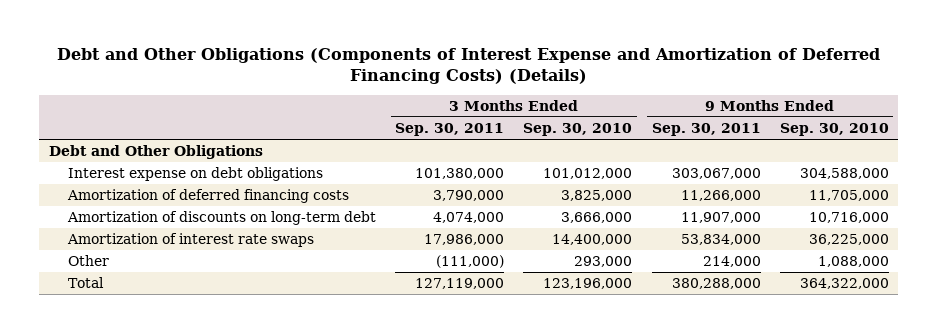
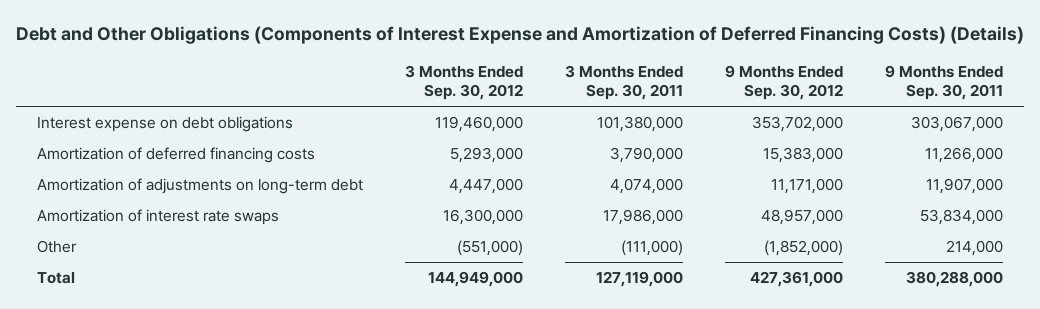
- | 3 Months Ended Sep. 30, 2011 | 3 Months Ended Sep. 30, 2010 | 9 Months Ended Sep. 30, 2011 | 9 Months Ended Sep. 30, 2010
+ | 3 Months Ended Sep. 30, 2012 | 3 Months Ended Sep. 30, 2011 | 9 Months Ended Sep. 30, 2012 | 9 Months Ended Sep. 30, 2011
- Debt and Other Obligations
- Amortization of discounts on long-term debt | 4,074,000 | 3,666,000 | 11,907,000 | 10,716,000
+ Amortization of adjustments on long-term debt | 4,447,000 | 4,074,000 | 11,171,000 | 11,907,000

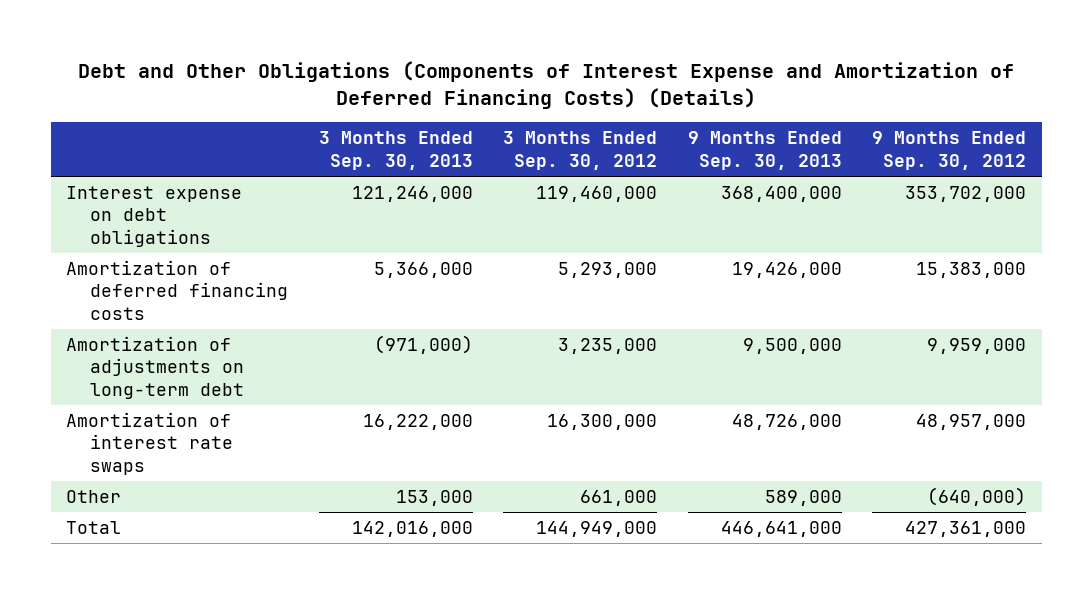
- | 3 Months Ended Sep. 30, 2012 | 3 Months Ended Sep. 30, 2011 | 9 Months Ended Sep. 30, 2012 | 9 Months Ended Sep. 30, 2011
+ | 3 Months Ended Sep. 30, 2013 | 3 Months Ended Sep. 30, 2012 | 9 Months Ended Sep. 30, 2013 | 9 Months Ended Sep. 30, 2012
- Amortization of adjustments on long-term debt | 4,447,000 | 4,074,000 | 11,171,000 | 11,907,000
+ Amortization of adjustments on long-term debt | (971,000) | 3,235,000 | 9,500,000 | 9,959,000
- Other | (551,000) | (111,000) | (1,852,000) | 214,000
+ Other | 153,000 | 661,000 | 589,000 | (640,000)

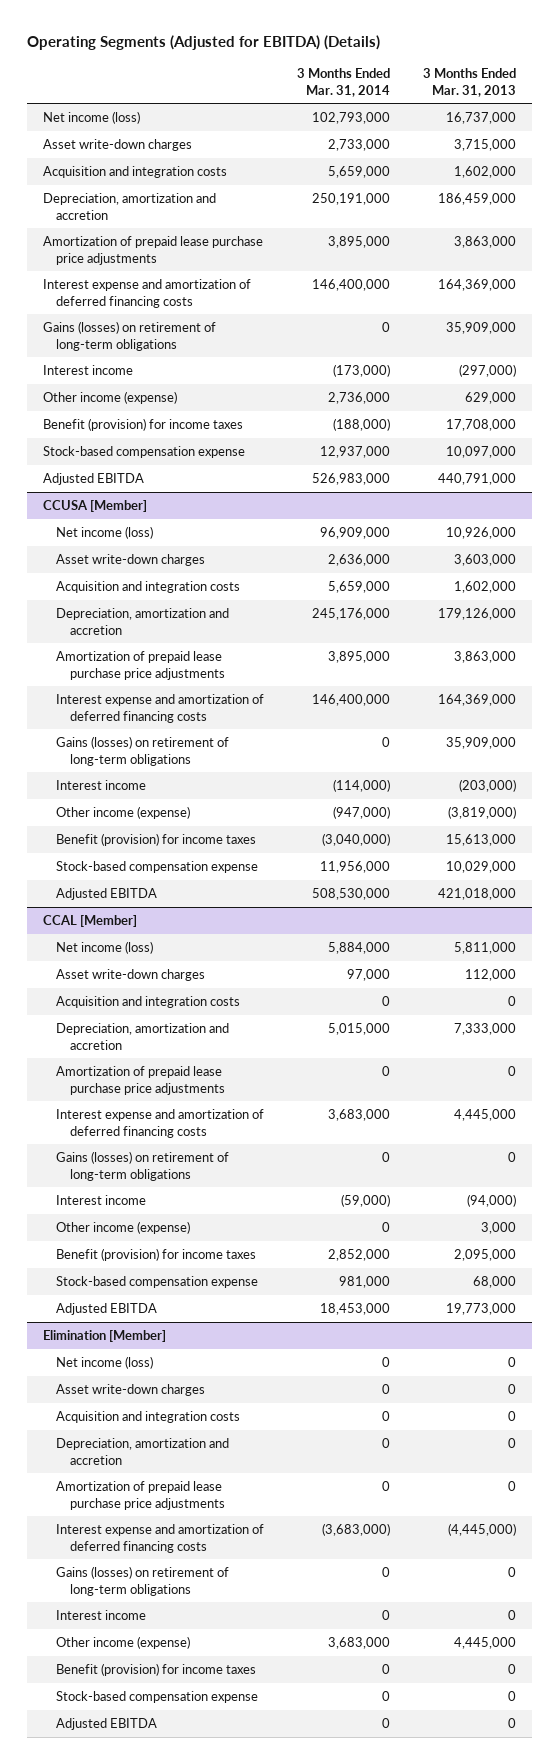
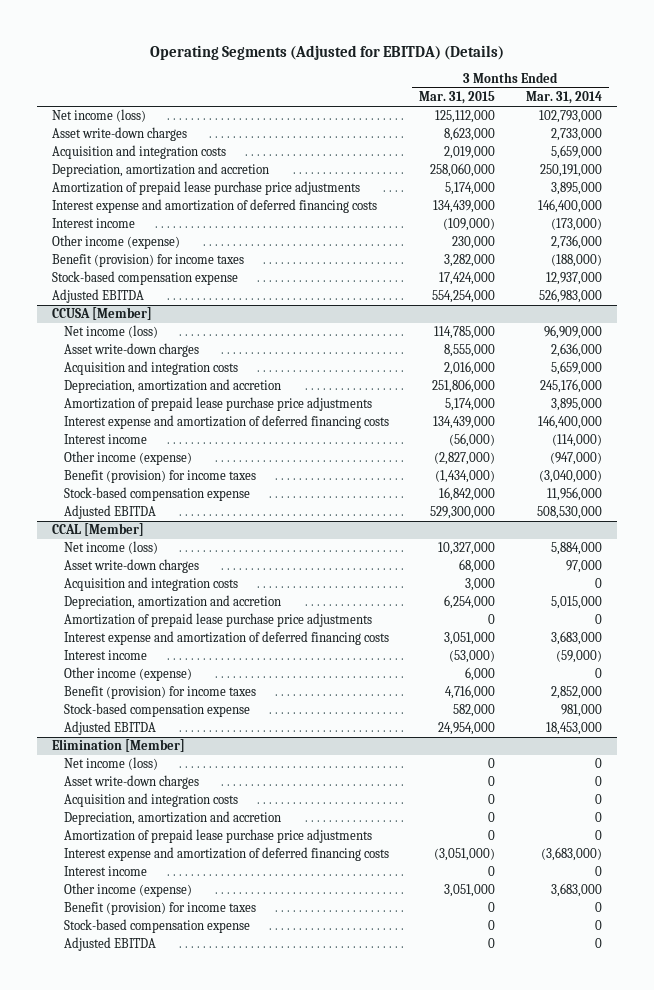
- | 3 Months Ended Mar. 31, 2014 | 3 Months Ended Mar. 31, 2013
+ | 3 Months Ended Mar. 31, 2015 | 3 Months Ended Mar. 31, 2014
- Gains (losses) on retirement of long-term obligations | 0 | 35,909,000
@ CCUSA [Member]
- Gains (losses) on retirement of long-term obligations | 0 | 35,909,000
@ CCAL [Member]
- Gains (losses) on retirement of long-term obligations | 0 | 0
@ Elimination [Member]
- Gains (losses) on retirement of long-term obligations | 0 | 0

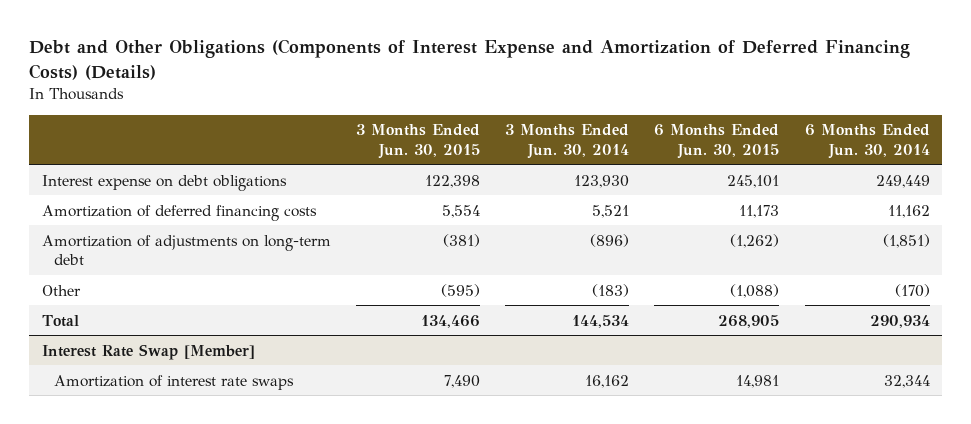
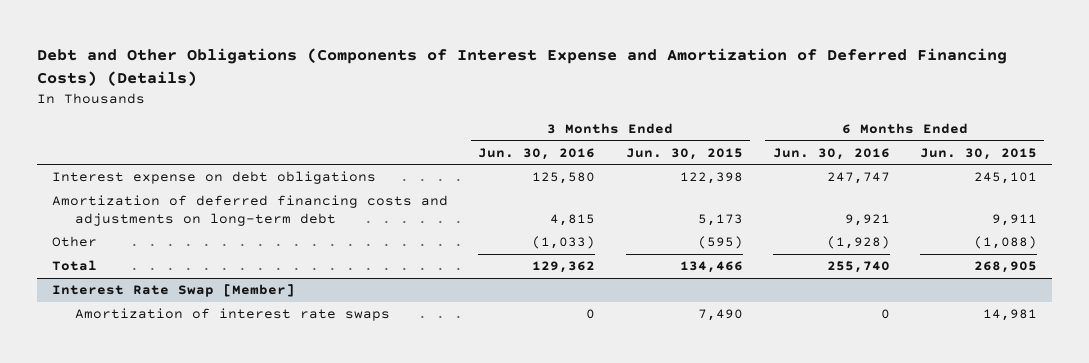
- | 3 Months Ended Jun. 30, 2015 | 3 Months Ended Jun. 30, 2014 | 6 Months Ended Jun. 30, 2015 | 6 Months Ended Jun. 30, 2014
+ | 3 Months Ended Jun. 30, 2016 | 3 Months Ended Jun. 30, 2015 | 6 Months Ended Jun. 30, 2016 | 6 Months Ended Jun. 30, 2015
- Amortization of deferred financing costs | 5,554 | 5,521 | 11,173 | 11,162
- Amortization of adjustments on long-term debt | (381) | (896) | (1,262) | (1,851)
+ Amortization of deferred financing costs and adjustments on long-term debt | 4,815 | 5,173 | 9,921 | 9,911

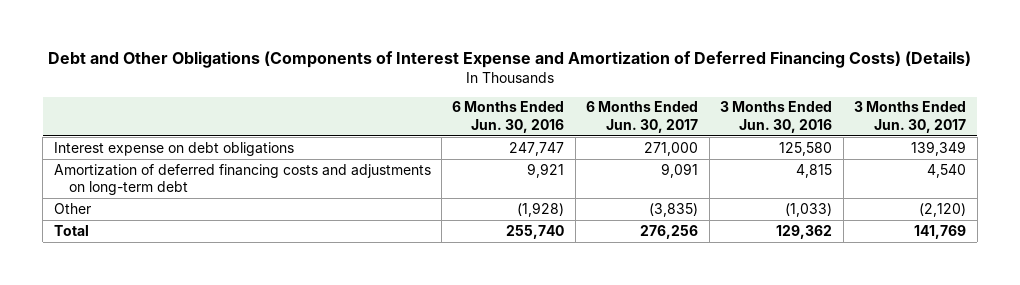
- | 3 Months Ended Jun. 30, 2016 | 3 Months Ended Jun. 30, 2015 | 6 Months Ended Jun. 30, 2016 | 6 Months Ended Jun. 30, 2015
+ | 6 Months Ended Jun. 30, 2016 | 6 Months Ended Jun. 30, 2017 | 3 Months Ended Jun. 30, 2016 | 3 Months Ended Jun. 30, 2017
- Interest Rate Swap [Member]
- Amortization of interest rate swaps | 0 | 7,490 | 0 | 14,981

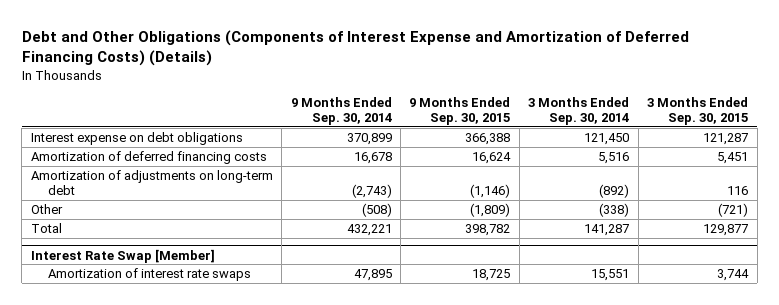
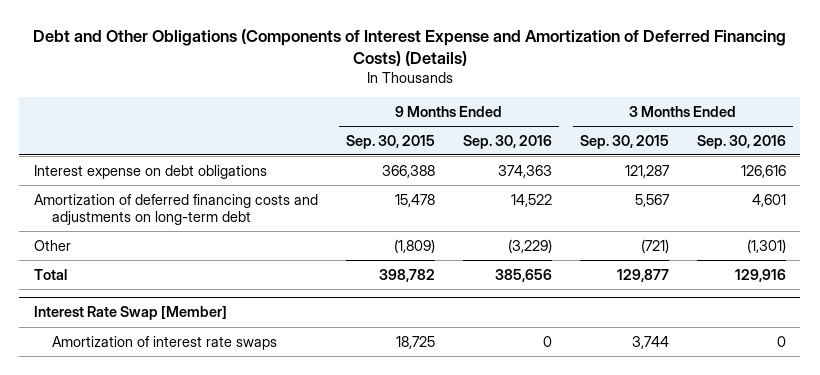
- | 9 Months Ended Sep. 30, 2014 | 9 Months Ended Sep. 30, 2015 | 3 Months Ended Sep. 30, 2014 | 3 Months Ended Sep. 30, 2015
+ | 9 Months Ended Sep. 30, 2015 | 9 Months Ended Sep. 30, 2016 | 3 Months Ended Sep. 30, 2015 | 3 Months Ended Sep. 30, 2016
- Amortization of deferred financing costs | 16,678 | 16,624 | 5,516 | 5,451
- Amortization of adjustments on long-term debt | (2,743) | (1,146) | (892) | 116
+ Amortization of deferred financing costs and adjustments on long-term debt | 15,478 | 14,522 | 5,567 | 4,601

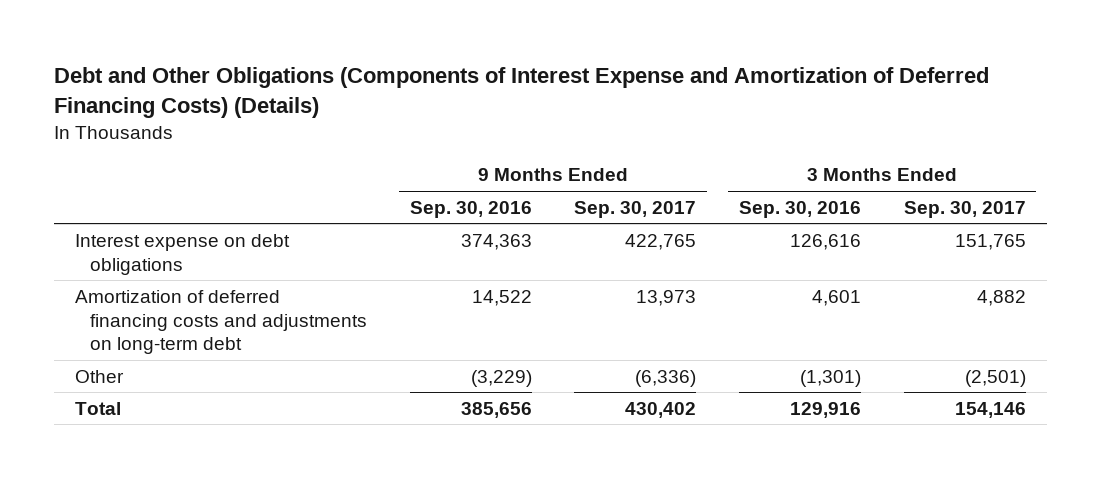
- | 9 Months Ended Sep. 30, 2015 | 9 Months Ended Sep. 30, 2016 | 3 Months Ended Sep. 30, 2015 | 3 Months Ended Sep. 30, 2016
+ | 9 Months Ended Sep. 30, 2016 | 9 Months Ended Sep. 30, 2017 | 3 Months Ended Sep. 30, 2016 | 3 Months Ended Sep. 30, 2017
- Interest Rate Swap [Member]
- Amortization of interest rate swaps | 18,725 | 0 | 3,744 | 0

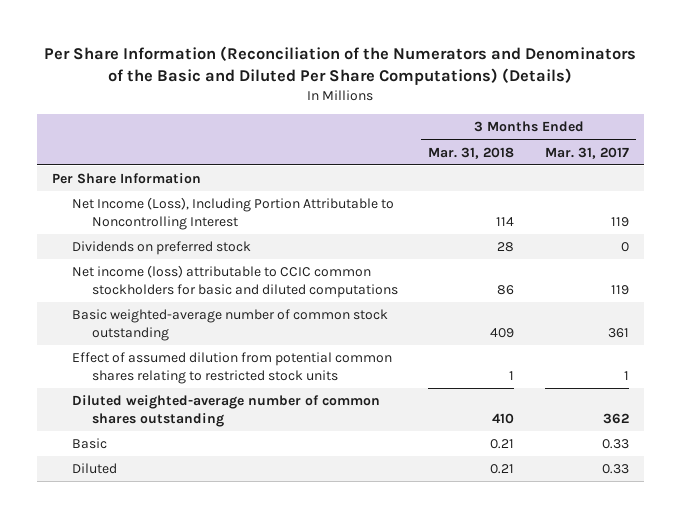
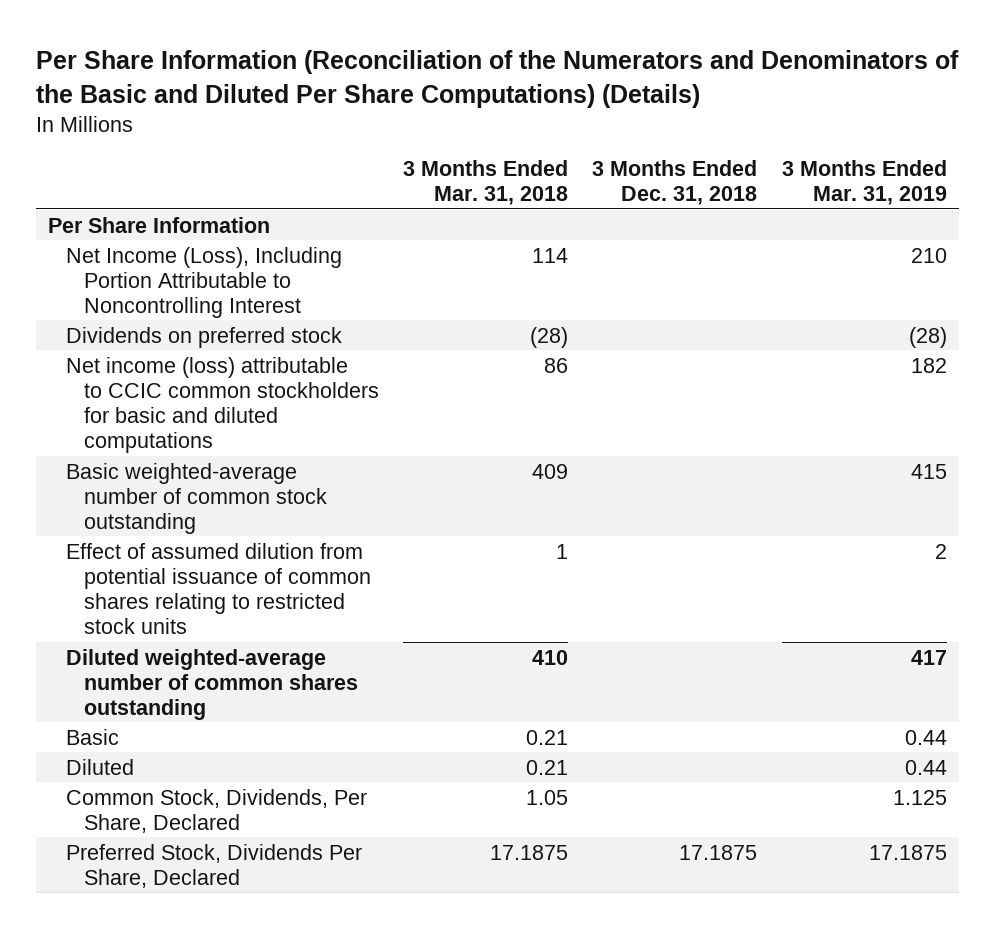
- | 3 Months Ended Mar. 31, 2018 | 3 Months Ended Mar. 31, 2017
+ | 3 Months Ended Mar. 31, 2018 | 3 Months Ended Dec. 31, 2018 | 3 Months Ended Mar. 31, 2019
- Dividends on preferred stock | 28 | 0
+ Dividends on preferred stock | (28) | | (28)
- Effect of assumed dilution from potential common shares relating to restricted stock units | 1 | 1
+ Effect of assumed dilution from potential issuance of common shares relating to restricted stock units | 1 | | 2
+ Common Stock, Dividends, Per Share, Declared | 1.05 | | 1.125
+ Preferred Stock, Dividends Per Share, Declared | 17.1875 | 17.1875 | 17.1875

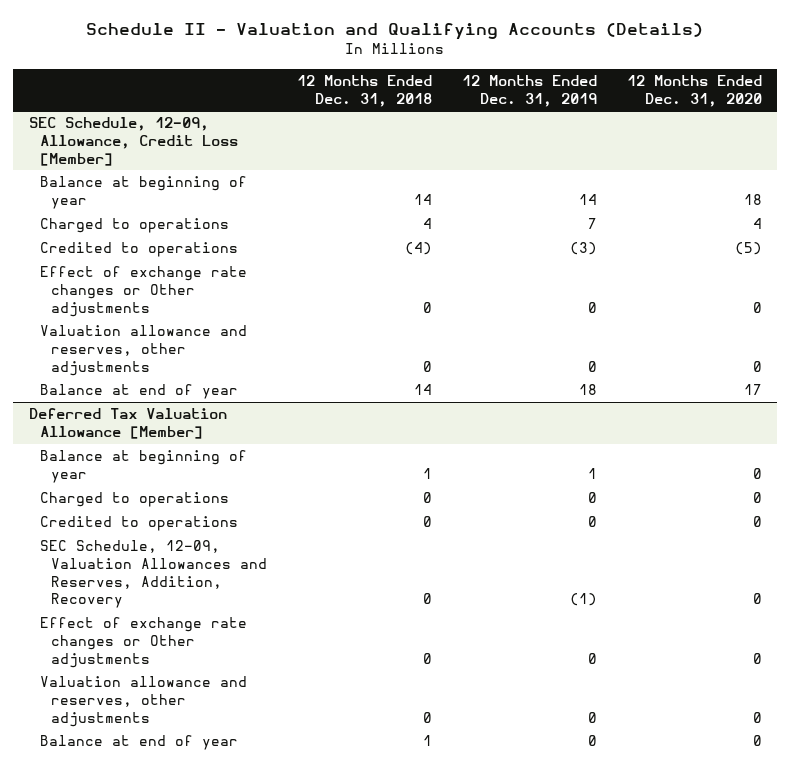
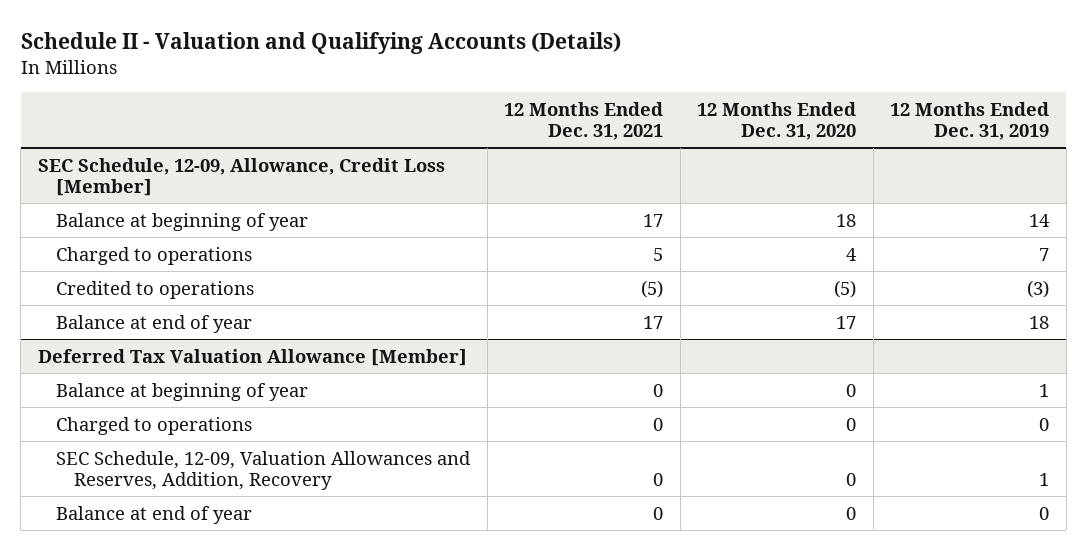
- | 12 Months Ended Dec. 31, 2018 | 12 Months Ended Dec. 31, 2019 | 12 Months Ended Dec. 31, 2020
+ | 12 Months Ended Dec. 31, 2021 | 12 Months Ended Dec. 31, 2020 | 12 Months Ended Dec. 31, 2019
@ SEC Schedule, 12-09, Allowance, Credit Loss [Member]
- Effect of exchange rate changes or Other adjustments | 0 | 0 | 0
- Valuation allowance and reserves, other adjustments | 0 | 0 | 0
@ Deferred Tax Valuation Allowance [Member]
- Credited to operations | 0 | 0 | 0
- SEC Schedule, 12-09, Valuation Allowances and Reserves, Addition, Recovery | 0 | (1) | 0
- Effect of exchange rate changes or Other adjustments | 0 | 0 | 0
- Valuation allowance and reserves, other adjustments | 0 | 0 | 0
+ SEC Schedule, 12-09, Valuation Allowances and Reserves, Addition, Recovery | 0 | 0 | 1

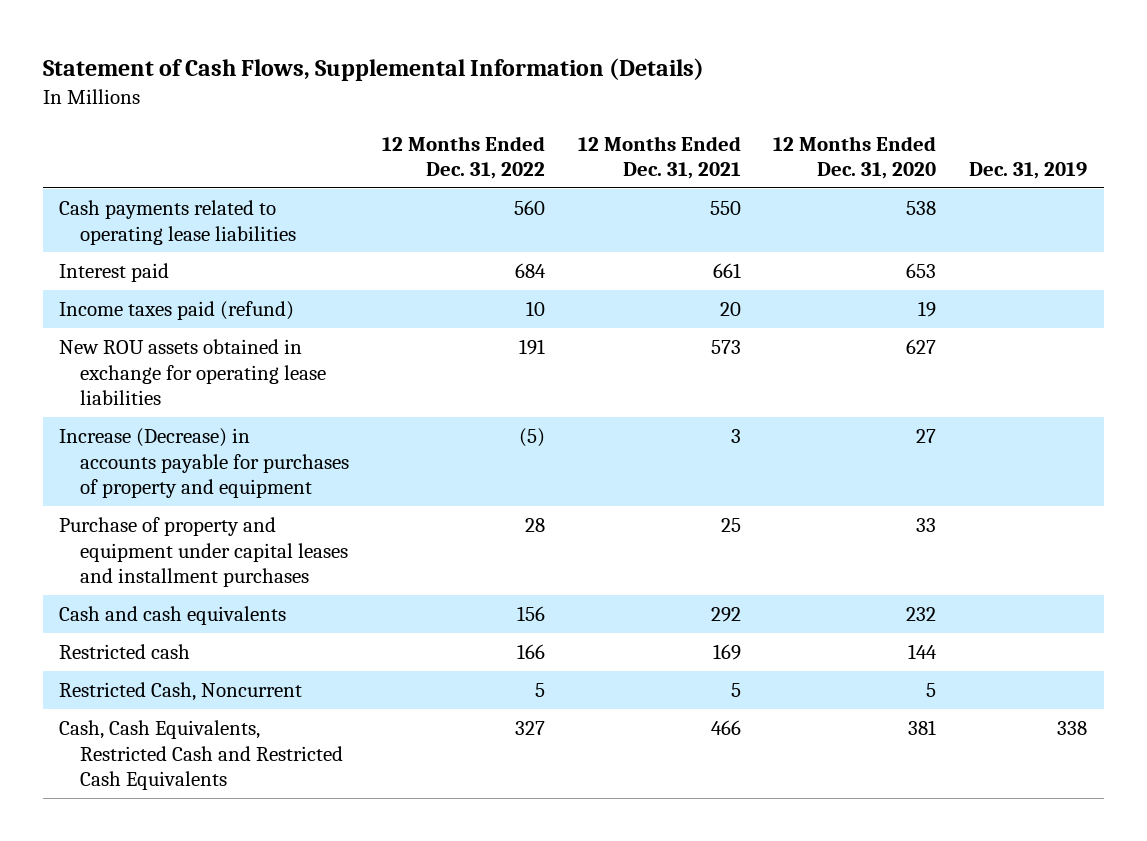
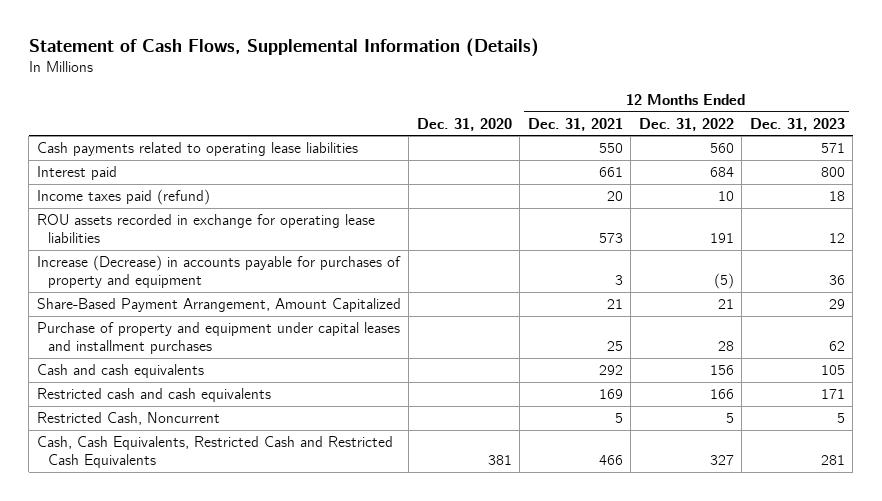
- | 12 Months Ended Dec. 31, 2022 | 12 Months Ended Dec. 31, 2021 | 12 Months Ended Dec. 31, 2020 | Dec. 31, 2019
+ | Dec. 31, 2020 | 12 Months Ended Dec. 31, 2021 | 12 Months Ended Dec. 31, 2022 | 12 Months Ended Dec. 31, 2023
- New ROU assets obtained in exchange for operating lease liabilities | 191 | 573 | 627 |
+ ROU assets recorded in exchange for operating lease liabilities | | 573 | 191 | 12
+ Share-Based Payment Arrangement, Amount Capitalized | | 21 | 21 | 29
- Restricted cash | 166 | 169 | 144 |
+ Restricted cash and cash equivalents | | 169 | 166 | 171

